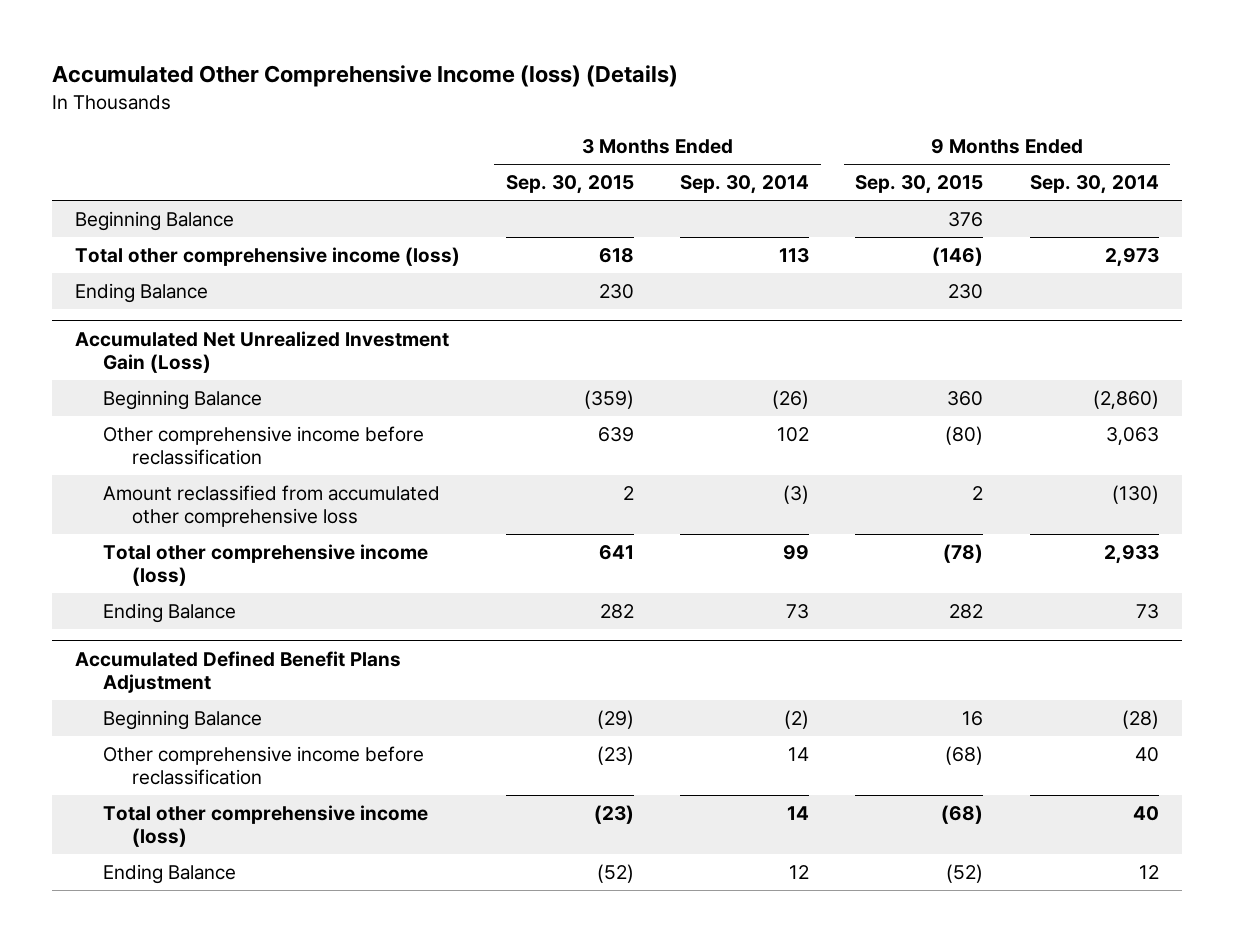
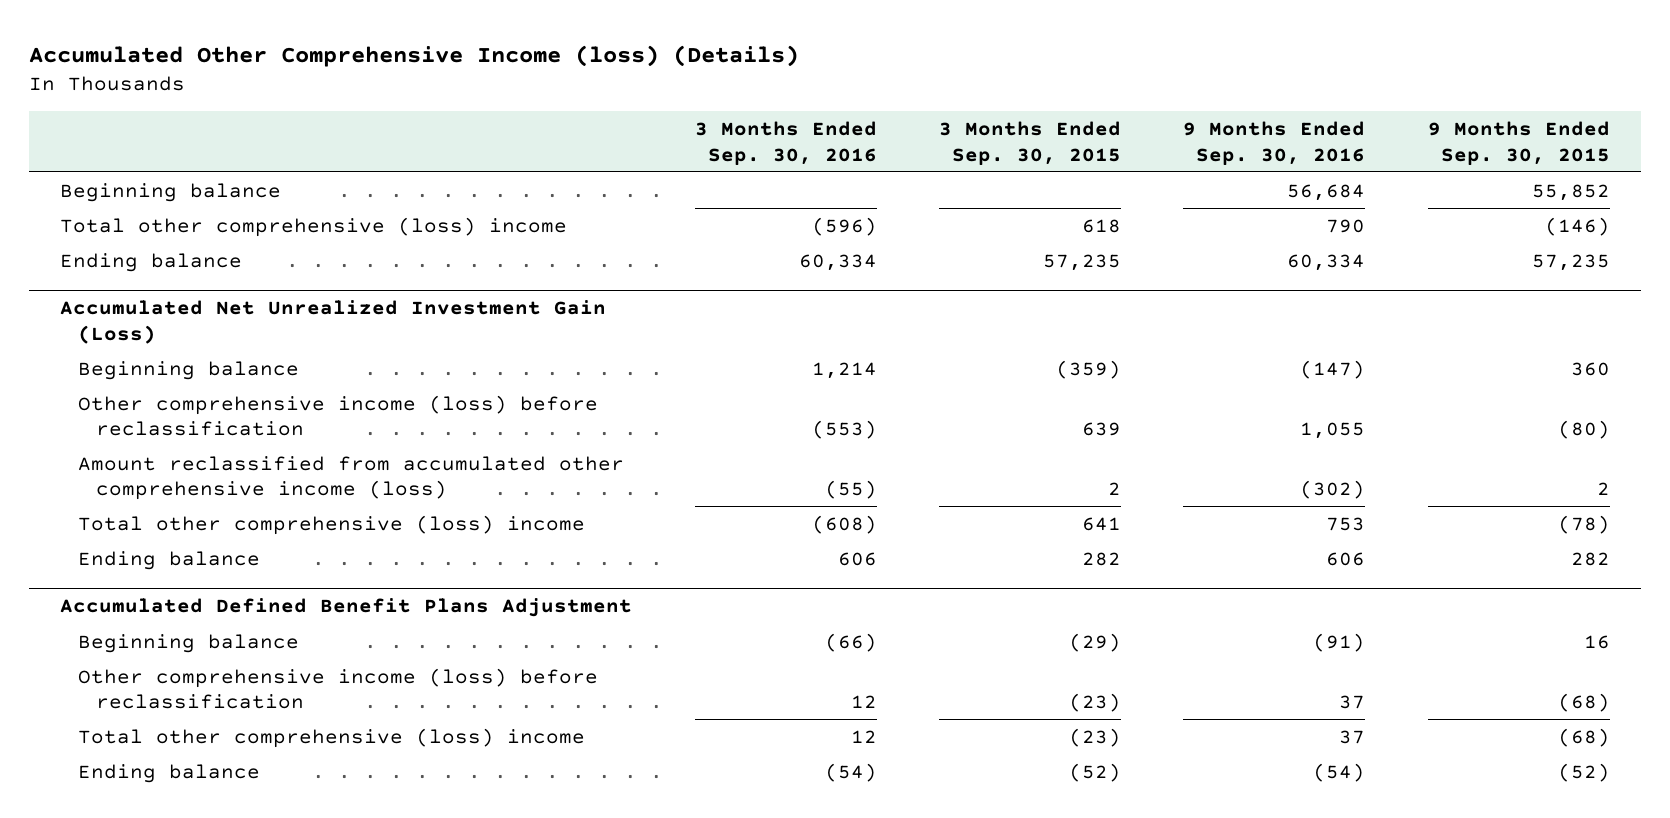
- | 3 Months Ended Sep. 30, 2015 | 3 Months Ended Sep. 30, 2014 | 9 Months Ended Sep. 30, 2015 | 9 Months Ended Sep. 30, 2014
+ | 3 Months Ended Sep. 30, 2016 | 3 Months Ended Sep. 30, 2015 | 9 Months Ended Sep. 30, 2016 | 9 Months Ended Sep. 30, 2015
- Beginning Balance | | | 376 |
- Total other comprehensive income (loss) | 618 | 113 | (146) | 2,973
- Ending Balance | 230 | | 230 |
+ Beginning balance | | | 56,684 | 55,852
+ Total other comprehensive (loss) income | (596) | 618 | 790 | (146)
+ Ending balance | 60,334 | 57,235 | 60,334 | 57,235
@ Accumulated Net Unrealized Investment Gain (Loss)
- Beginning Balance | (359) | (26) | 360 | (2,860)
- Other comprehensive income before reclassification | 639 | 102 | (80) | 3,063
- Amount reclassified from accumulated other comprehensive loss | 2 | (3) | 2 | (130)
- Total other comprehensive income (loss) | 641 | 99 | (78) | 2,933
- Ending Balance | 282 | 73 | 282 | 73
+ Beginning balance | 1,214 | (359) | (147) | 360
+ Other comprehensive income (loss) before reclassification | (553) | 639 | 1,055 | (80)
+ Amount reclassified from accumulated other comprehensive income (loss) | (55) | 2 | (302) | 2
+ Total other comprehensive (loss) income | (608) | 641 | 753 | (78)
+ Ending balance | 606 | 282 | 606 | 282
@ Accumulated Defined Benefit Plans Adjustment
- Beginning Balance | (29) | (2) | 16 | (28)
- Other comprehensive income before reclassification | (23) | 14 | (68) | 40
- Total other comprehensive income (loss) | (23) | 14 | (68) | 40
- Ending Balance | (52) | 12 | (52) | 12
+ Beginning balance | (66) | (29) | (91) | 16
+ Other comprehensive income (loss) before reclassification | 12 | (23) | 37 | (68)
+ Total other comprehensive (loss) income | 12 | (23) | 37 | (68)
+ Ending balance | (54) | (52) | (54) | (52)

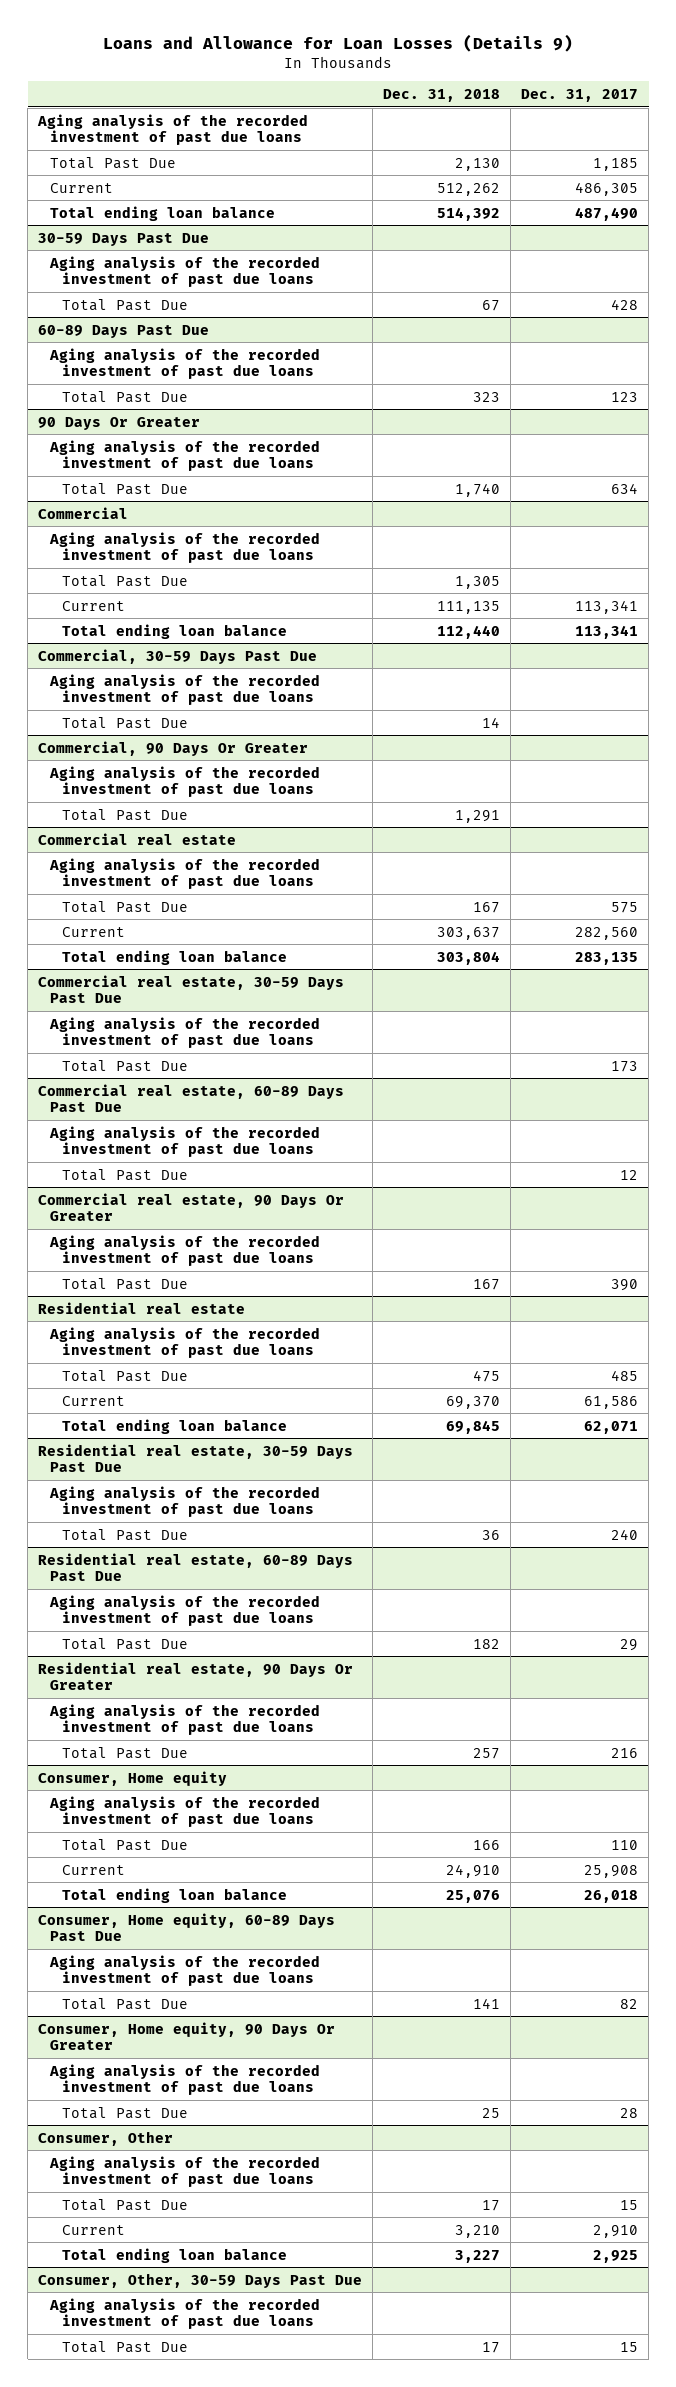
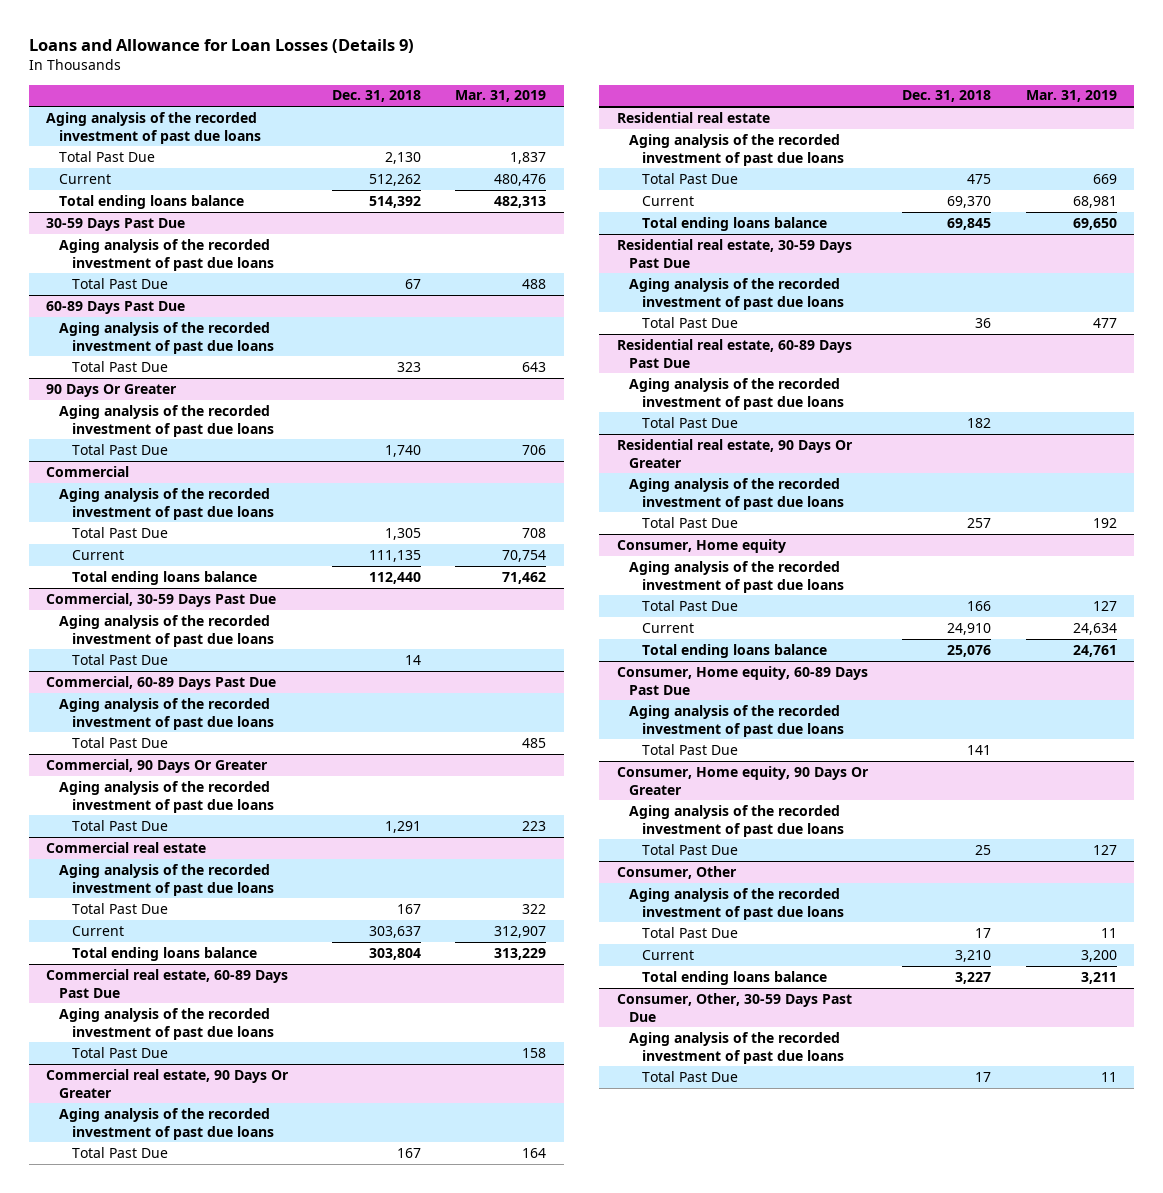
- | Dec. 31, 2018 | Dec. 31, 2017
+ | Dec. 31, 2018 | Mar. 31, 2019
- Total ending loan balance | 514,392 | 487,490
+ Total ending loans balance | 514,392 | 482,313
@ Commercial
- Total ending loan balance | 112,440 | 113,341
+ Total ending loans balance | 112,440 | 71,462
+ Commercial, 60-89 Days Past Due
+ Aging analysis of the recorded investment of past due loans
+ Total Past Due | | 485
@ Commercial real estate
- Total ending loan balance | 303,804 | 283,135
- Commercial real estate, 30-59 Days Past Due
- Aging analysis of the recorded investment of past due loans
- Total Past Due | | 173
@ Commercial real estate
+ Total ending loans balance | 303,804 | 313,229
@ Residential real estate
- Total ending loan balance | 69,845 | 62,071
+ Total ending loans balance | 69,845 | 69,650
@ Consumer, Home equity
- Total ending loan balance | 25,076 | 26,018
+ Total ending loans balance | 25,076 | 24,761
@ Consumer, Other
- Total ending loan balance | 3,227 | 2,925
+ Total ending loans balance | 3,227 | 3,211

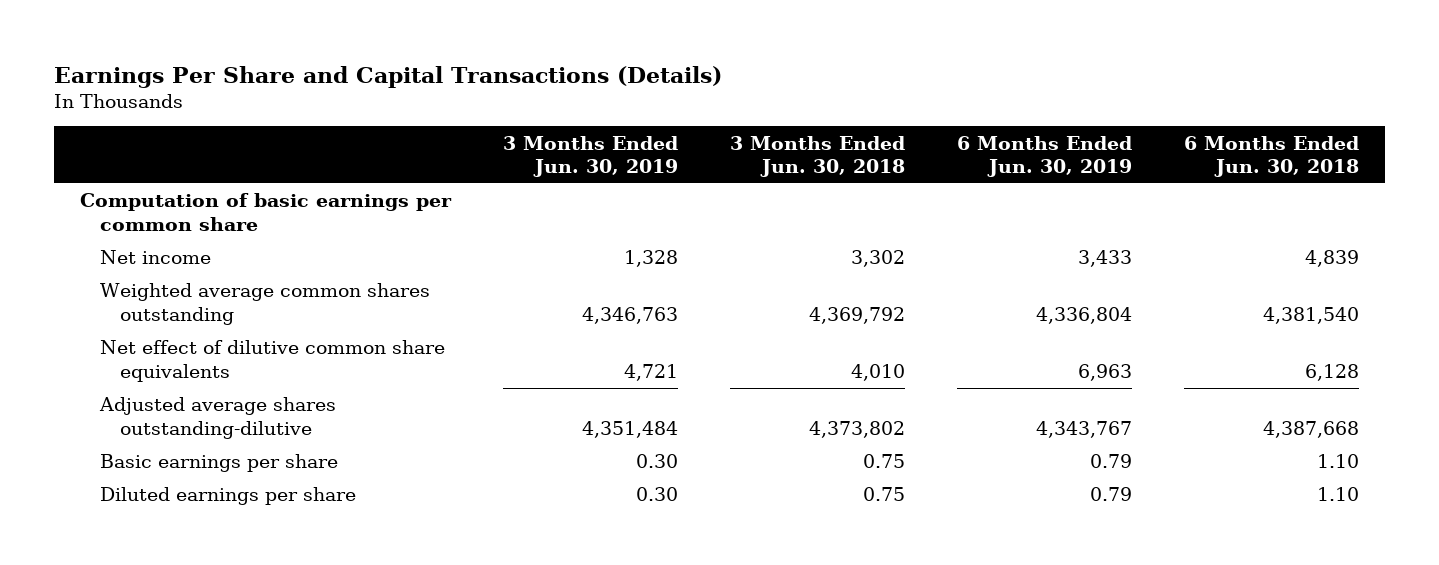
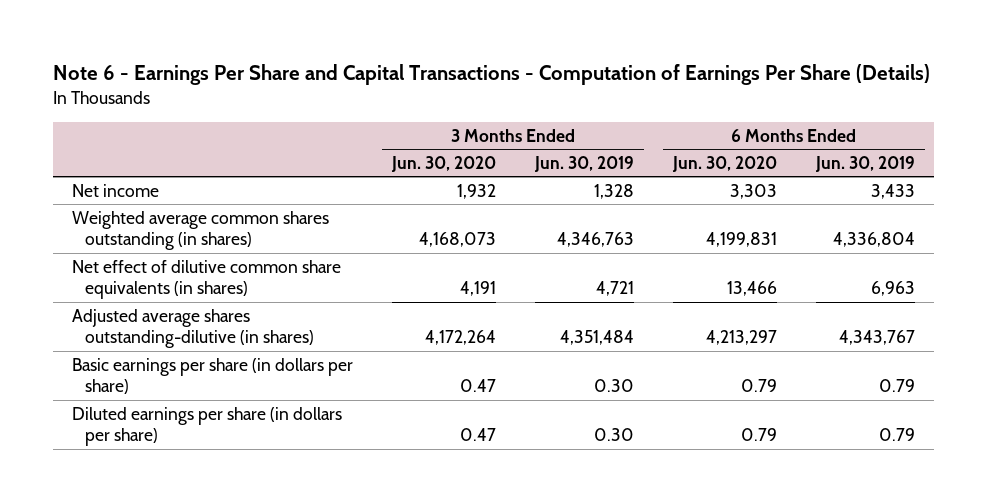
- Earnings Per Share and Capital Transactions (Details)
+ Note 6 - Earnings Per Share and Capital Transactions - Computation of Earnings Per Share (Details)
- | 3 Months Ended Jun. 30, 2019 | 3 Months Ended Jun. 30, 2018 | 6 Months Ended Jun. 30, 2019 | 6 Months Ended Jun. 30, 2018
+ | 3 Months Ended Jun. 30, 2020 | 3 Months Ended Jun. 30, 2019 | 6 Months Ended Jun. 30, 2020 | 6 Months Ended Jun. 30, 2019
- Computation of basic earnings per common share
- Weighted average common shares outstanding | 4,346,763 | 4,369,792 | 4,336,804 | 4,381,540
- Net effect of dilutive common share equivalents | 4,721 | 4,010 | 6,963 | 6,128
- Adjusted average shares outstanding-dilutive | 4,351,484 | 4,373,802 | 4,343,767 | 4,387,668
- Basic earnings per share | 0.30 | 0.75 | 0.79 | 1.10
- Diluted earnings per share | 0.30 | 0.75 | 0.79 | 1.10
+ Weighted average common shares outstanding (in shares) | 4,168,073 | 4,346,763 | 4,199,831 | 4,336,804
+ Net effect of dilutive common share equivalents (in shares) | 4,191 | 4,721 | 13,466 | 6,963
+ Adjusted average shares outstanding-dilutive (in shares) | 4,172,264 | 4,351,484 | 4,213,297 | 4,343,767
+ Basic earnings per share (in dollars per share) | 0.47 | 0.30 | 0.79 | 0.79
+ Diluted earnings per share (in dollars per share) | 0.47 | 0.30 | 0.79 | 0.79

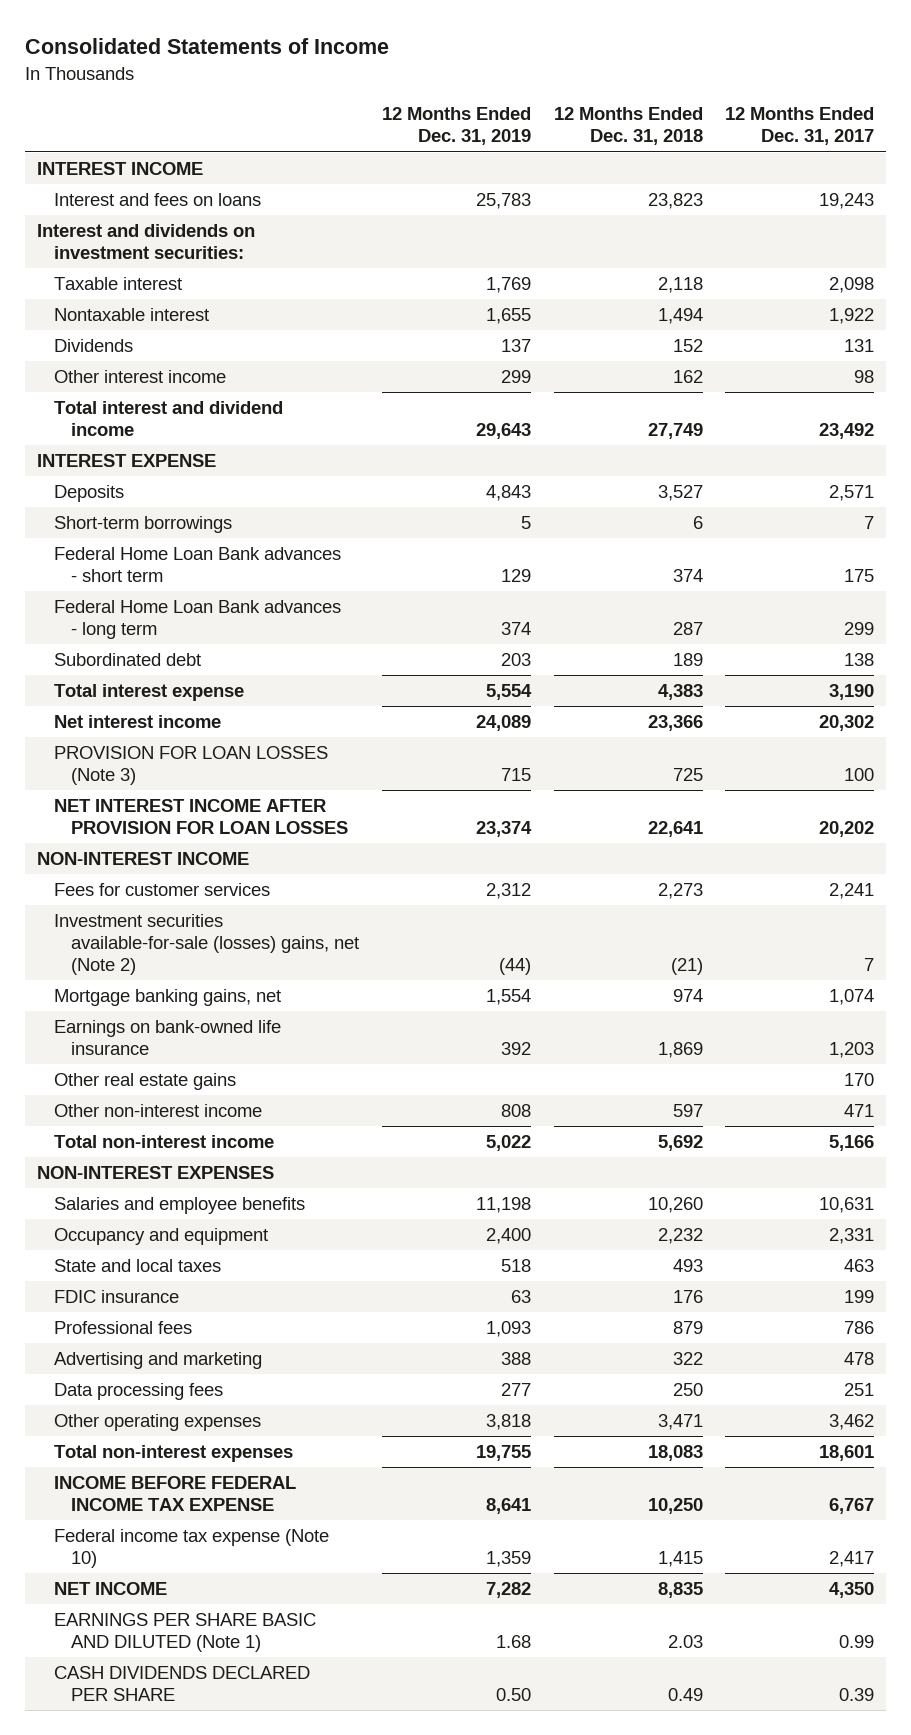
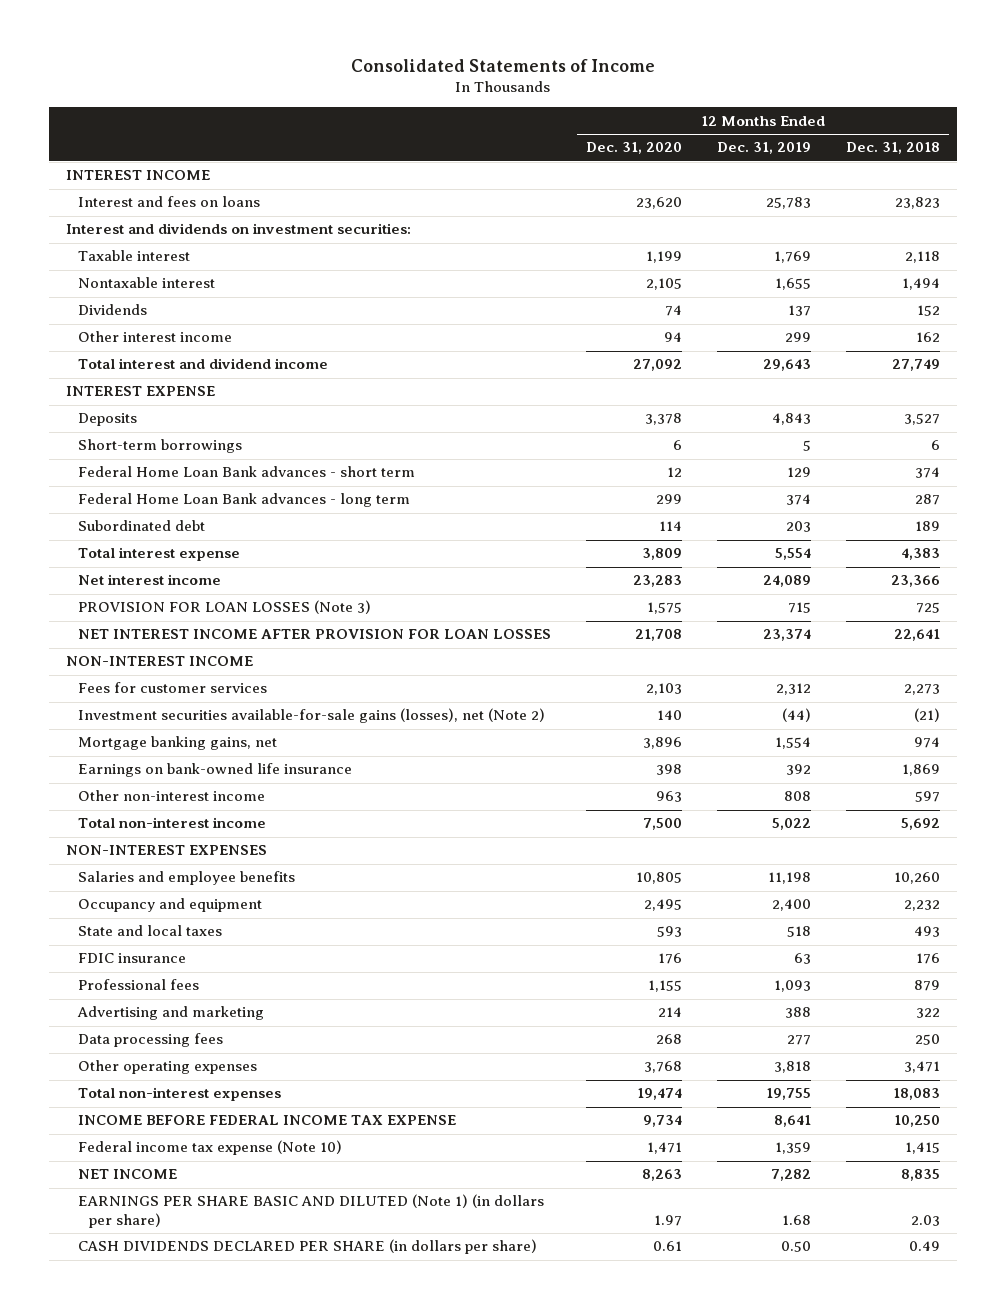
- | 12 Months Ended Dec. 31, 2019 | 12 Months Ended Dec. 31, 2018 | 12 Months Ended Dec. 31, 2017
+ | 12 Months Ended Dec. 31, 2020 | 12 Months Ended Dec. 31, 2019 | 12 Months Ended Dec. 31, 2018
- Investment securities available-for-sale (losses) gains, net (Note 2) | (44) | (21) | 7
+ Investment securities available-for-sale gains (losses), net (Note 2) | 140 | (44) | (21)
- Other real estate gains | | | 170
- EARNINGS PER SHARE BASIC AND DILUTED (Note 1) | 1.68 | 2.03 | 0.99
- CASH DIVIDENDS DECLARED PER SHARE | 0.50 | 0.49 | 0.39
+ EARNINGS PER SHARE BASIC AND DILUTED (Note 1) (in dollars per share) | 1.97 | 1.68 | 2.03
+ CASH DIVIDENDS DECLARED PER SHARE (in dollars per share) | 0.61 | 0.50 | 0.49

